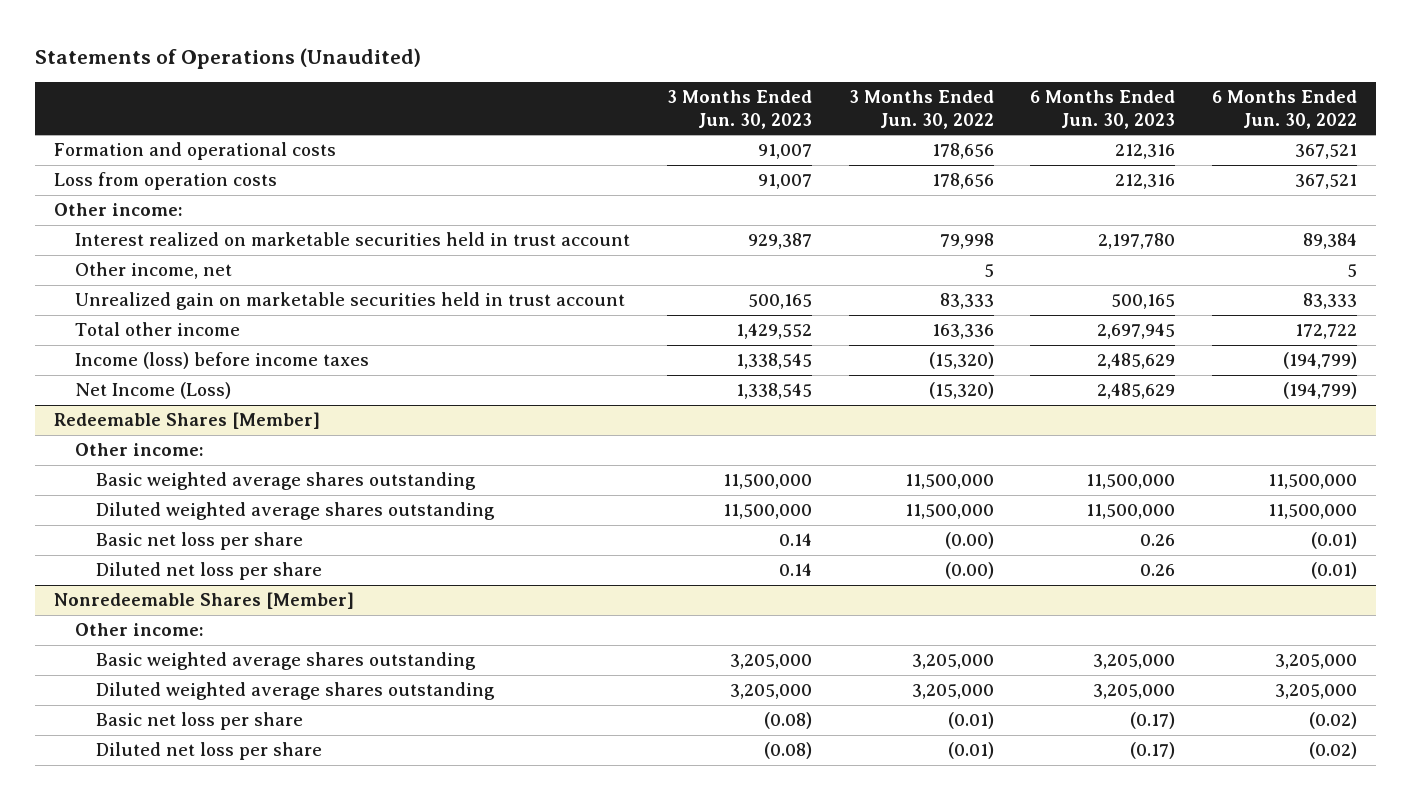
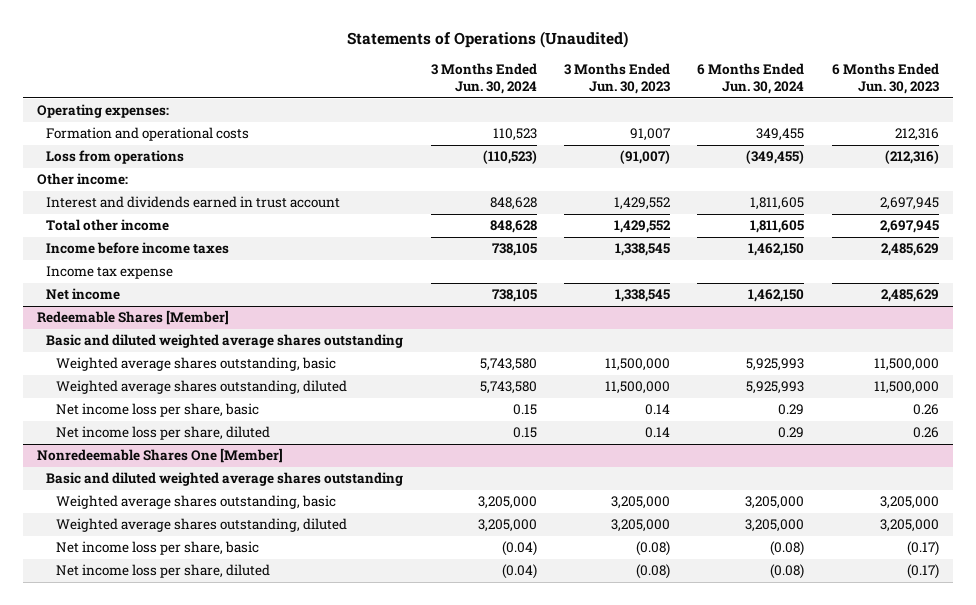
- | 3 Months Ended Jun. 30, 2023 | 3 Months Ended Jun. 30, 2022 | 6 Months Ended Jun. 30, 2023 | 6 Months Ended Jun. 30, 2022
+ | 3 Months Ended Jun. 30, 2024 | 3 Months Ended Jun. 30, 2023 | 6 Months Ended Jun. 30, 2024 | 6 Months Ended Jun. 30, 2023
+ Operating expenses:
- Loss from operation costs | 91,007 | 178,656 | 212,316 | 367,521
+ Loss from operations | (110,523) | (91,007) | (349,455) | (212,316)
- Interest realized on marketable securities held in trust account | 929,387 | 79,998 | 2,197,780 | 89,384
- Other income, net | | 5 | | 5
- Unrealized gain on marketable securities held in trust account | 500,165 | 83,333 | 500,165 | 83,333
+ Interest and dividends earned in trust account | 848,628 | 1,429,552 | 1,811,605 | 2,697,945
- Income (loss) before income taxes | 1,338,545 | (15,320) | 2,485,629 | (194,799)
- Net Income (Loss) | 1,338,545 | (15,320) | 2,485,629 | (194,799)
+ Income before income taxes | 738,105 | 1,338,545 | 1,462,150 | 2,485,629
+ Income tax expense
+ Net income | 738,105 | 1,338,545 | 1,462,150 | 2,485,629
@ Redeemable Shares [Member]
- Other income:
- Basic weighted average shares outstanding | 11,500,000 | 11,500,000 | 11,500,000 | 11,500,000
- Diluted weighted average shares outstanding | 11,500,000 | 11,500,000 | 11,500,000 | 11,500,000
- Basic net loss per share | 0.14 | (0.00) | 0.26 | (0.01)
- Diluted net loss per share | 0.14 | (0.00) | 0.26 | (0.01)
- Nonredeemable Shares [Member]
- Other income:
- Basic weighted average shares outstanding | 3,205,000 | 3,205,000 | 3,205,000 | 3,205,000
- Diluted weighted average shares outstanding | 3,205,000 | 3,205,000 | 3,205,000 | 3,205,000
- Basic net loss per share | (0.08) | (0.01) | (0.17) | (0.02)
- Diluted net loss per share | (0.08) | (0.01) | (0.17) | (0.02)
@ Redeemable Shares [Member]
+ Basic and diluted weighted average shares outstanding
+ Weighted average shares outstanding, basic | 5,743,580 | 11,500,000 | 5,925,993 | 11,500,000
+ Weighted average shares outstanding, diluted | 5,743,580 | 11,500,000 | 5,925,993 | 11,500,000
+ Net income loss per share, basic | 0.15 | 0.14 | 0.29 | 0.26
+ Net income loss per share, diluted | 0.15 | 0.14 | 0.29 | 0.26
+ Nonredeemable Shares One [Member]
+ Basic and diluted weighted average shares outstanding
+ Weighted average shares outstanding, basic | 3,205,000 | 3,205,000 | 3,205,000 | 3,205,000
+ Weighted average shares outstanding, diluted | 3,205,000 | 3,205,000 | 3,205,000 | 3,205,000
+ Net income loss per share, basic | (0.04) | (0.08) | (0.08) | (0.17)
+ Net income loss per share, diluted | (0.04) | (0.08) | (0.08) | (0.17)

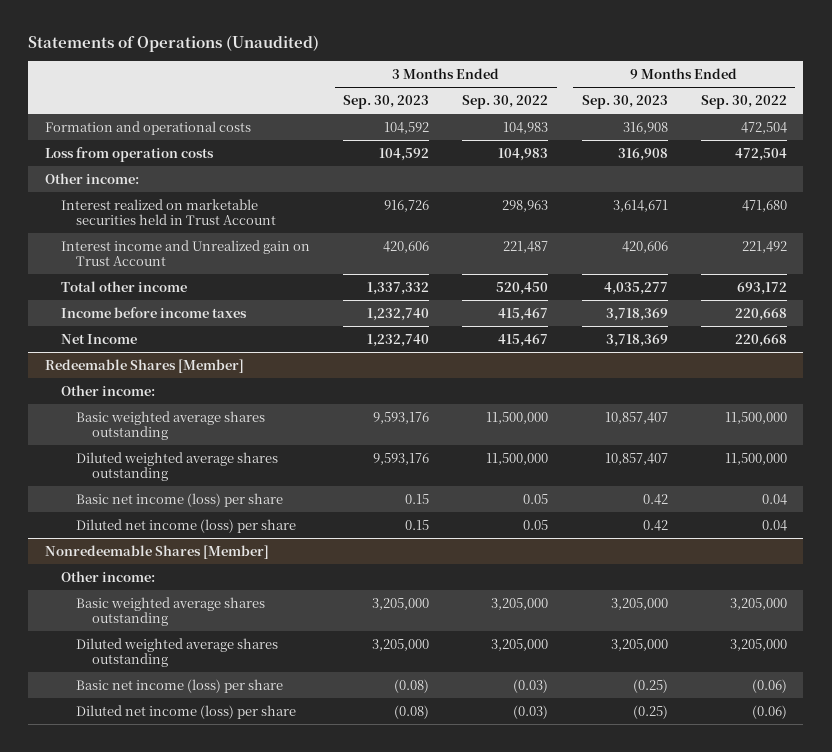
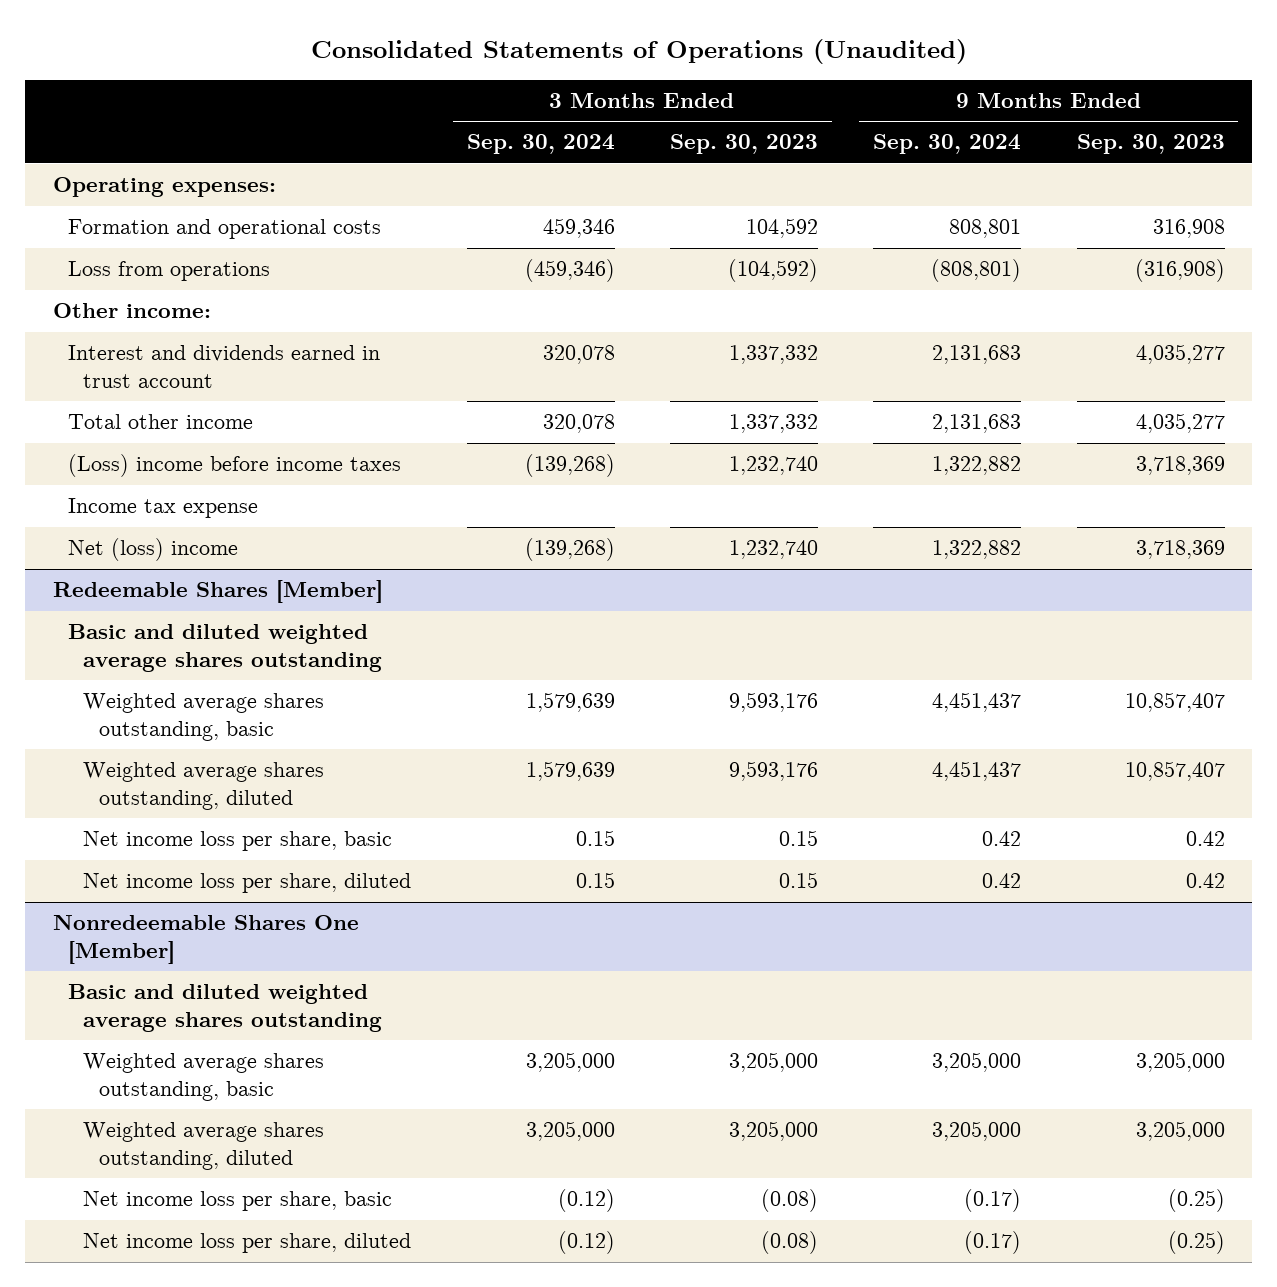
- Statements of Operations (Unaudited)
+ Consolidated Statements of Operations (Unaudited)
- | 3 Months Ended Sep. 30, 2023 | 3 Months Ended Sep. 30, 2022 | 9 Months Ended Sep. 30, 2023 | 9 Months Ended Sep. 30, 2022
+ | 3 Months Ended Sep. 30, 2024 | 3 Months Ended Sep. 30, 2023 | 9 Months Ended Sep. 30, 2024 | 9 Months Ended Sep. 30, 2023
+ Operating expenses:
- Loss from operation costs | 104,592 | 104,983 | 316,908 | 472,504
+ Loss from operations | (459,346) | (104,592) | (808,801) | (316,908)
- Interest realized on marketable securities held in Trust Account | 916,726 | 298,963 | 3,614,671 | 471,680
- Interest income and Unrealized gain on Trust Account | 420,606 | 221,487 | 420,606 | 221,492
+ Interest and dividends earned in trust account | 320,078 | 1,337,332 | 2,131,683 | 4,035,277
- Income before income taxes | 1,232,740 | 415,467 | 3,718,369 | 220,668
- Net Income | 1,232,740 | 415,467 | 3,718,369 | 220,668
+ (Loss) income before income taxes | (139,268) | 1,232,740 | 1,322,882 | 3,718,369
+ Income tax expense
+ Net (loss) income | (139,268) | 1,232,740 | 1,322,882 | 3,718,369
@ Redeemable Shares [Member]
- Other income:
- Basic weighted average shares outstanding | 9,593,176 | 11,500,000 | 10,857,407 | 11,500,000
- Diluted weighted average shares outstanding | 9,593,176 | 11,500,000 | 10,857,407 | 11,500,000
- Basic net income (loss) per share | 0.15 | 0.05 | 0.42 | 0.04
- Diluted net income (loss) per share | 0.15 | 0.05 | 0.42 | 0.04
- Nonredeemable Shares [Member]
- Other income:
- Basic weighted average shares outstanding | 3,205,000 | 3,205,000 | 3,205,000 | 3,205,000
- Diluted weighted average shares outstanding | 3,205,000 | 3,205,000 | 3,205,000 | 3,205,000
- Basic net income (loss) per share | (0.08) | (0.03) | (0.25) | (0.06)
- Diluted net income (loss) per share | (0.08) | (0.03) | (0.25) | (0.06)
@ Redeemable Shares [Member]
+ Basic and diluted weighted average shares outstanding
+ Weighted average shares outstanding, basic | 1,579,639 | 9,593,176 | 4,451,437 | 10,857,407
+ Weighted average shares outstanding, diluted | 1,579,639 | 9,593,176 | 4,451,437 | 10,857,407
+ Net income loss per share, basic | 0.15 | 0.15 | 0.42 | 0.42
+ Net income loss per share, diluted | 0.15 | 0.15 | 0.42 | 0.42
+ Nonredeemable Shares One [Member]
+ Basic and diluted weighted average shares outstanding
+ Weighted average shares outstanding, basic | 3,205,000 | 3,205,000 | 3,205,000 | 3,205,000
+ Weighted average shares outstanding, diluted | 3,205,000 | 3,205,000 | 3,205,000 | 3,205,000
+ Net income loss per share, basic | (0.12) | (0.08) | (0.17) | (0.25)
+ Net income loss per share, diluted | (0.12) | (0.08) | (0.17) | (0.25)

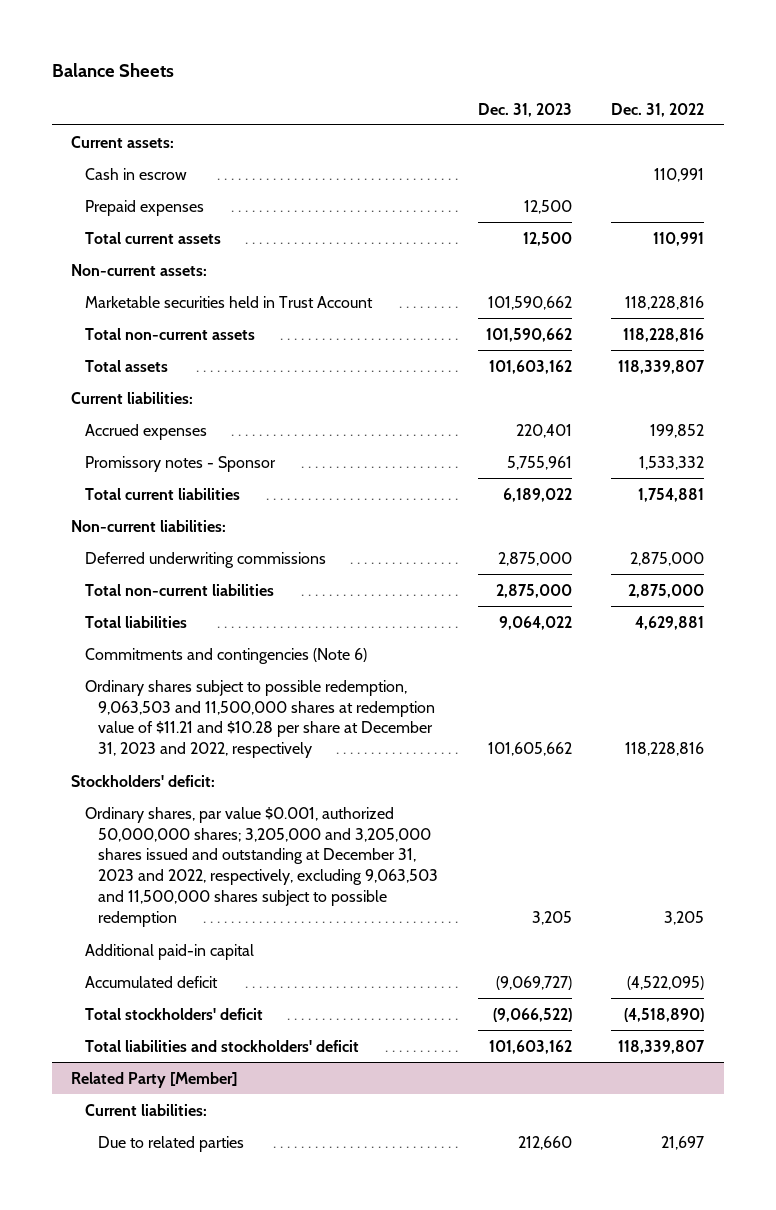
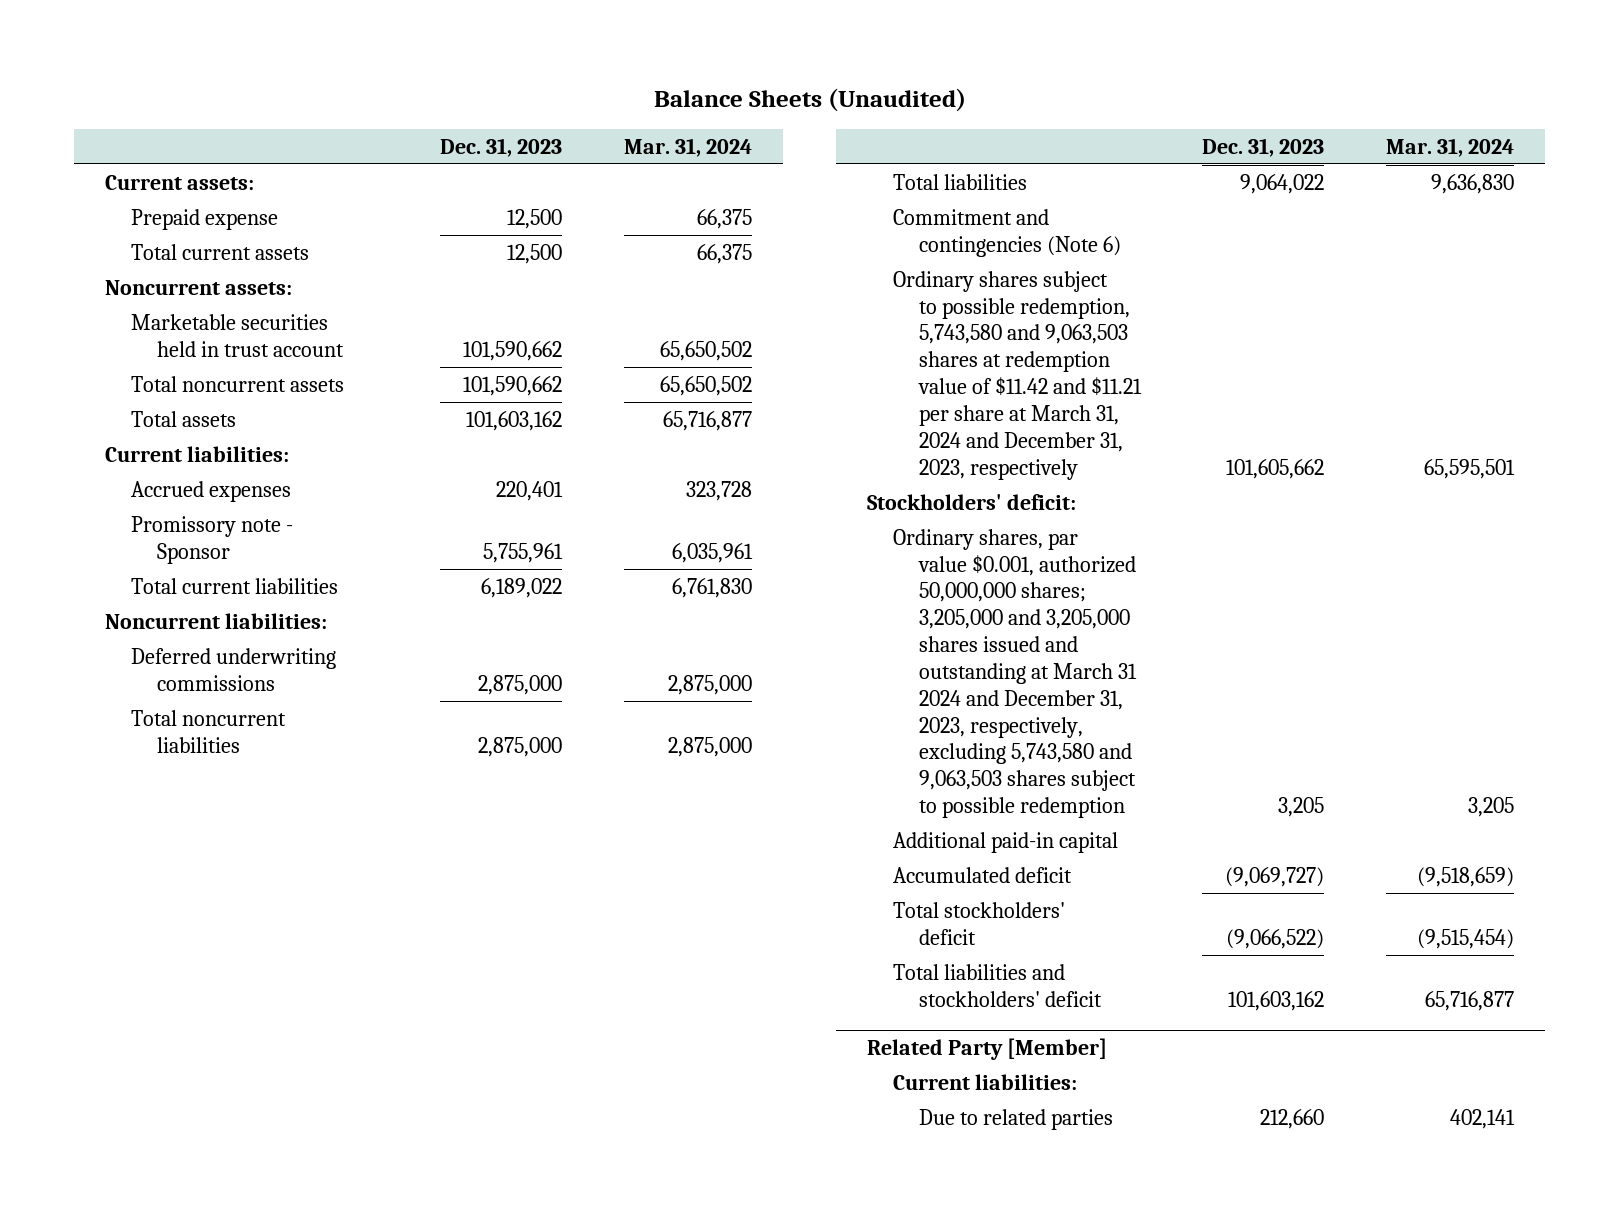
- Balance Sheets
+ Balance Sheets (Unaudited)
- | Dec. 31, 2023 | Dec. 31, 2022
+ | Dec. 31, 2023 | Mar. 31, 2024
- Cash in escrow | | 110,991
- Prepaid expenses | 12,500 |
+ Prepaid expense | 12,500 | 66,375
- Non-current assets:
- Marketable securities held in Trust Account | 101,590,662 | 118,228,816
- Total non-current assets | 101,590,662 | 118,228,816
+ Noncurrent assets:
+ Marketable securities held in trust account | 101,590,662 | 65,650,502
+ Total noncurrent assets | 101,590,662 | 65,650,502
- Promissory notes - Sponsor | 5,755,961 | 1,533,332
+ Promissory note - Sponsor | 5,755,961 | 6,035,961
- Non-current liabilities:
+ Noncurrent liabilities:
- Total non-current liabilities | 2,875,000 | 2,875,000
+ Total noncurrent liabilities | 2,875,000 | 2,875,000
- Commitments and contingencies (Note 6)
- Ordinary shares subject to possible redemption, 9,063,503 and 11,500,000 shares at redemption value of $11.21 and $10.28 per share at December 31, 2023 and 2022, respectively | 101,605,662 | 118,228,816
+ Commitment and contingencies (Note 6)
+ Ordinary shares subject to possible redemption, 5,743,580 and 9,063,503 shares at redemption value of $11.42 and $11.21 per share at March 31, 2024 and December 31, 2023, respectively | 101,605,662 | 65,595,501
- Ordinary shares, par value $0.001, authorized 50,000,000 shares; 3,205,000 and 3,205,000 shares issued and outstanding at December 31, 2023 and 2022, respectively, excluding 9,063,503 and 11,500,000 shares subject to possible redemption | 3,205 | 3,205
+ Ordinary shares, par value $0.001, authorized 50,000,000 shares; 3,205,000 and 3,205,000 shares issued and outstanding at March 31 2024 and December 31, 2023, respectively, excluding 5,743,580 and 9,063,503 shares subject to possible redemption | 3,205 | 3,205

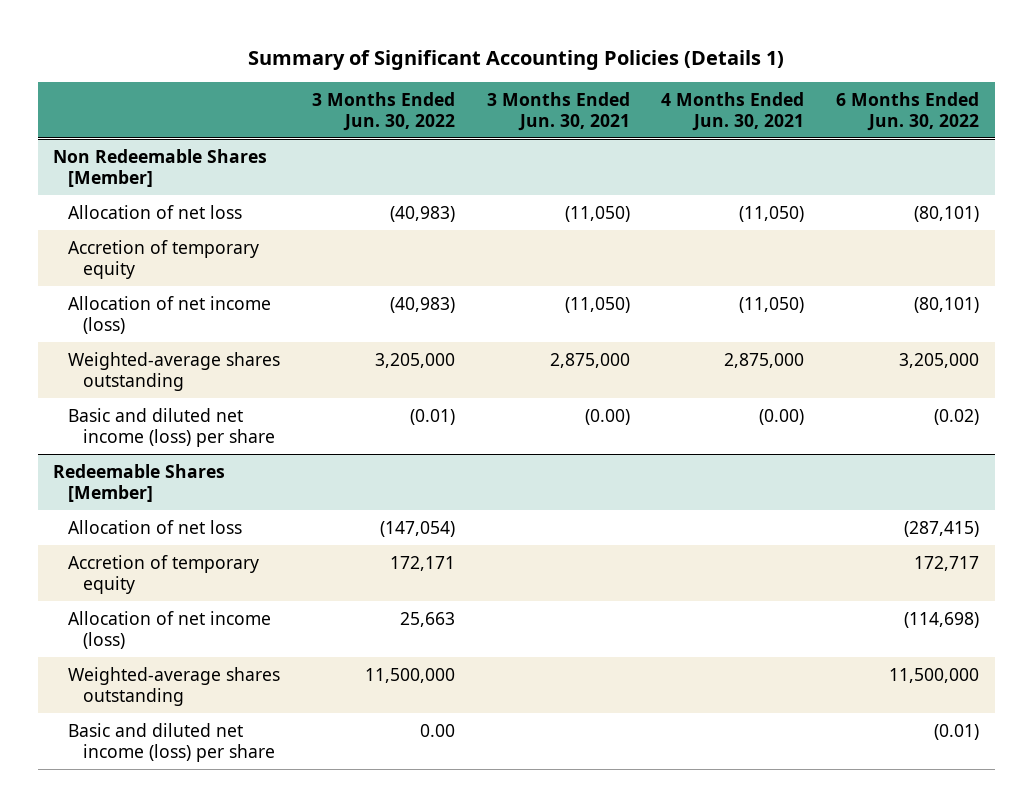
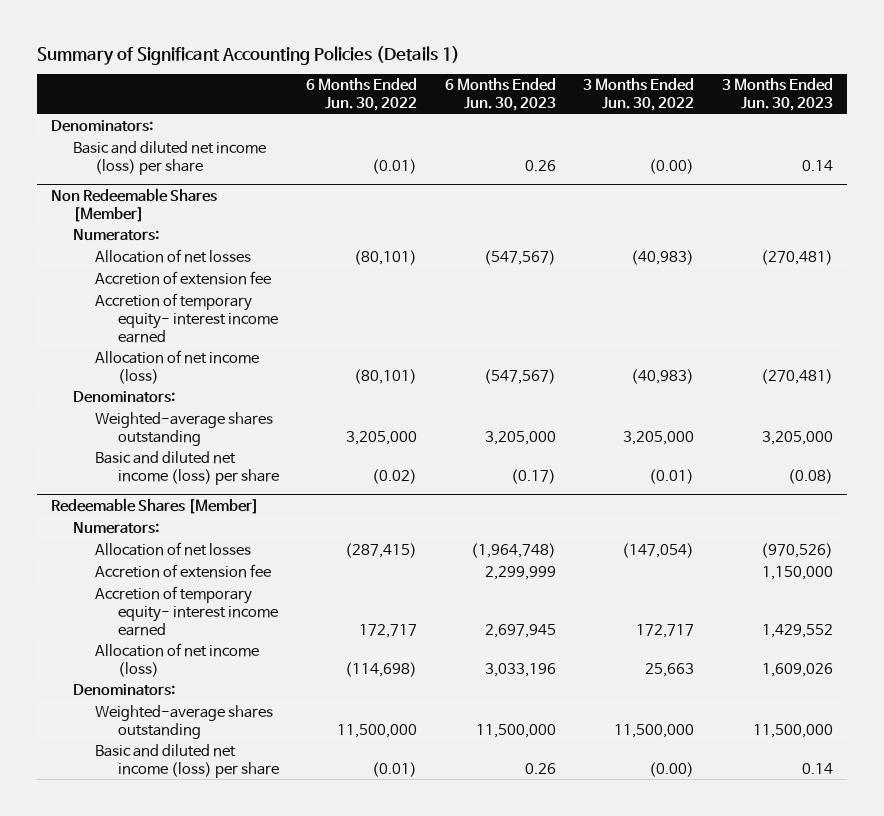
- | 3 Months Ended Jun. 30, 2022 | 3 Months Ended Jun. 30, 2021 | 4 Months Ended Jun. 30, 2021 | 6 Months Ended Jun. 30, 2022
+ | 6 Months Ended Jun. 30, 2022 | 6 Months Ended Jun. 30, 2023 | 3 Months Ended Jun. 30, 2022 | 3 Months Ended Jun. 30, 2023
+ Denominators:
+ Basic and diluted net income (loss) per share | (0.01) | 0.26 | (0.00) | 0.14
@ Non Redeemable Shares [Member]
- Allocation of net loss | (40,983) | (11,050) | (11,050) | (80,101)
- Accretion of temporary equity
+ Numerators:
+ Allocation of net losses | (80,101) | (547,567) | (40,983) | (270,481)
+ Accretion of extension fee
+ Accretion of temporary equity- interest income earned
+ Denominators:
@ Redeemable Shares [Member]
- Allocation of net loss | (147,054) | | | (287,415)
- Accretion of temporary equity | 172,171 | | | 172,717
+ Numerators:
+ Allocation of net losses | (287,415) | (1,964,748) | (147,054) | (970,526)
+ Accretion of extension fee | | 2,299,999 | | 1,150,000
+ Accretion of temporary equity- interest income earned | 172,717 | 2,697,945 | 172,717 | 1,429,552
+ Denominators:
- Basic and diluted net income (loss) per share | 0.00 | | | (0.01)
+ Basic and diluted net income (loss) per share | (0.01) | 0.26 | (0.00) | 0.14

